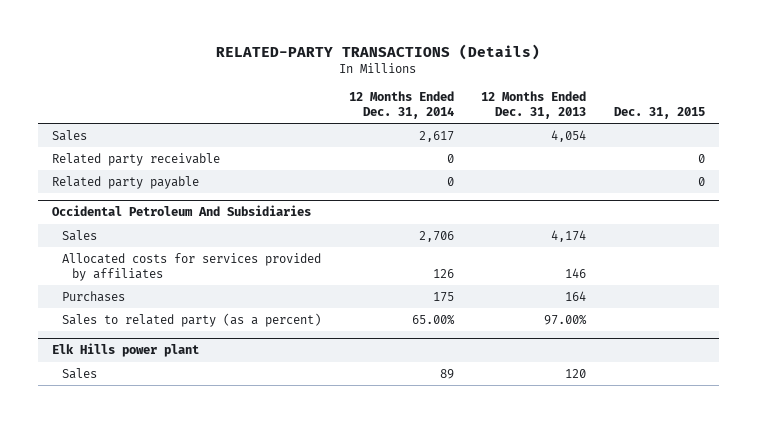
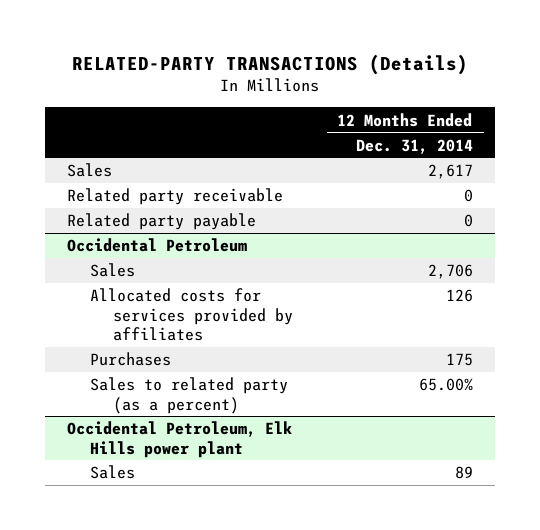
- | 12 Months Ended Dec. 31, 2014 | 12 Months Ended Dec. 31, 2013 | Dec. 31, 2015
+ | 12 Months Ended Dec. 31, 2014
- Occidental Petroleum And Subsidiaries
+ Occidental Petroleum
- Elk Hills power plant
+ Occidental Petroleum, Elk Hills power plant

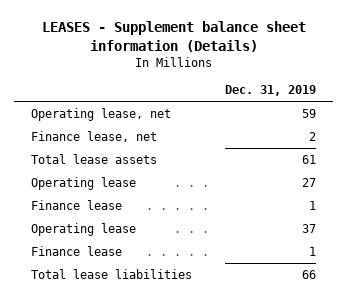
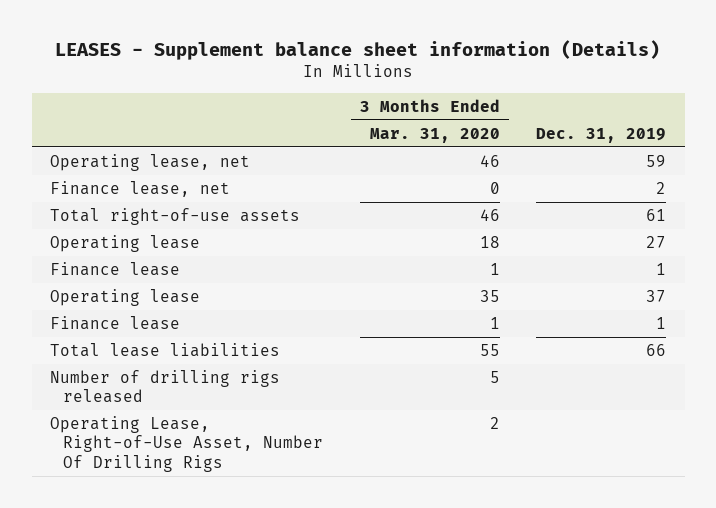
- | Dec. 31, 2019
+ | 3 Months Ended Mar. 31, 2020 | Dec. 31, 2019
- Total lease assets | 61
+ Total right-of-use assets | 46 | 61
+ Number of drilling rigs released | 5 |
+ Operating Lease, Right-of-Use Asset, Number Of Drilling Rigs | 2 |

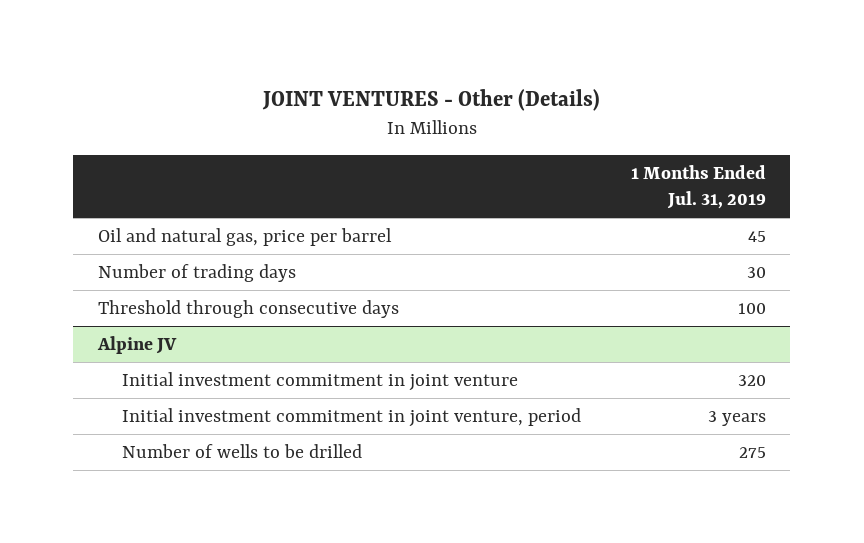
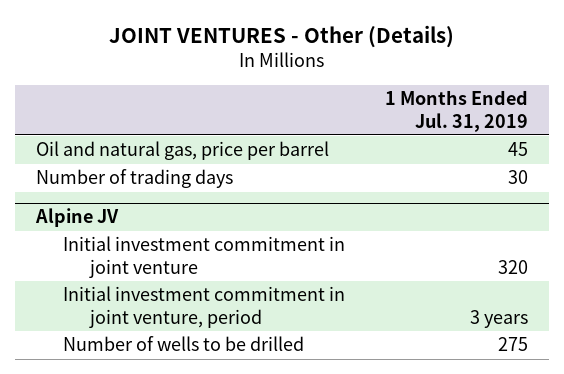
- Threshold through consecutive days | 100

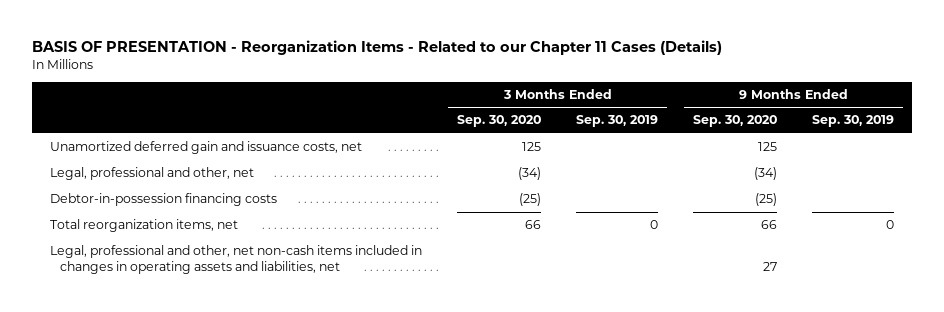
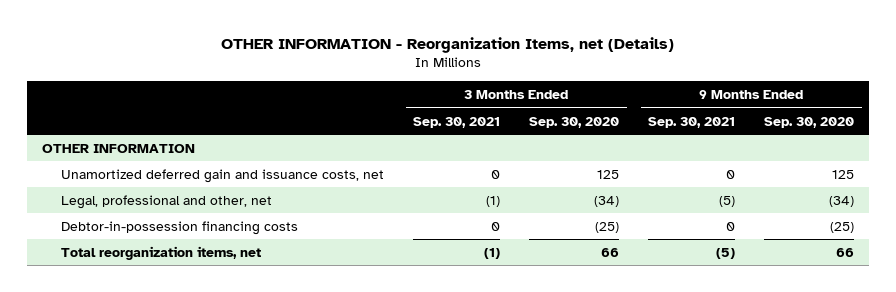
- BASIS OF PRESENTATION - Reorganization Items - Related to our Chapter 11 Cases (Details)
+ OTHER INFORMATION - Reorganization Items, net (Details)
- | 3 Months Ended Sep. 30, 2020 | 3 Months Ended Sep. 30, 2019 | 9 Months Ended Sep. 30, 2020 | 9 Months Ended Sep. 30, 2019
+ | 3 Months Ended Sep. 30, 2021 | 3 Months Ended Sep. 30, 2020 | 9 Months Ended Sep. 30, 2021 | 9 Months Ended Sep. 30, 2020
+ OTHER INFORMATION
- Legal, professional and other, net non-cash items included in changes in operating assets and liabilities, net | | | 27 |

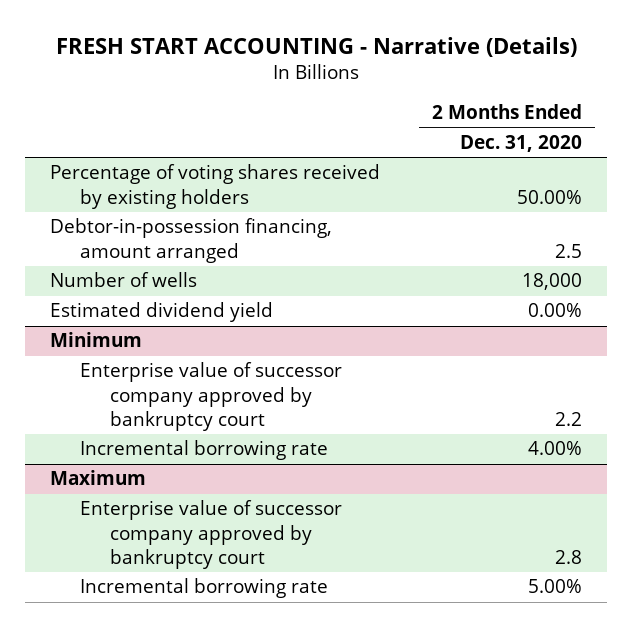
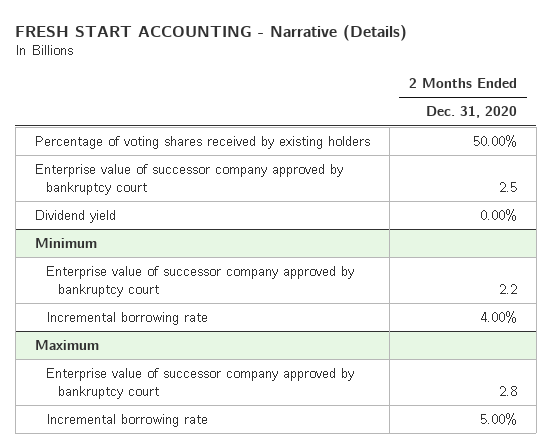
- Debtor-in-possession financing, amount arranged | 2.5
- Number of wells | 18,000
- Estimated dividend yield | 0.00%
+ Enterprise value of successor company approved by bankruptcy court | 2.5
+ Dividend yield | 0.00%

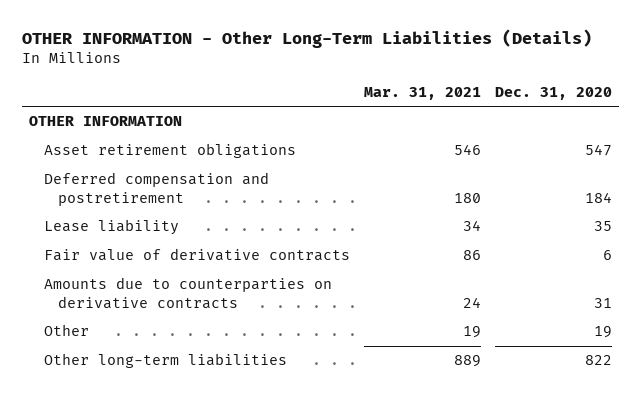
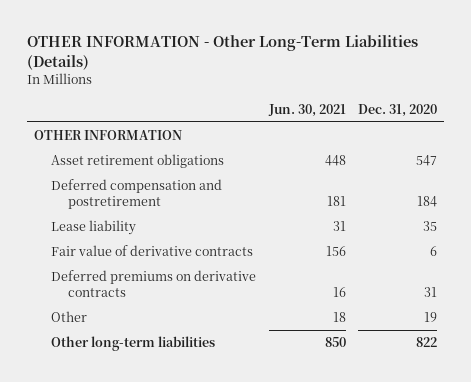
- | Mar. 31, 2021 | Dec. 31, 2020
+ | Jun. 30, 2021 | Dec. 31, 2020
- Amounts due to counterparties on derivative contracts | 24 | 31
+ Deferred premiums on derivative contracts | 16 | 31

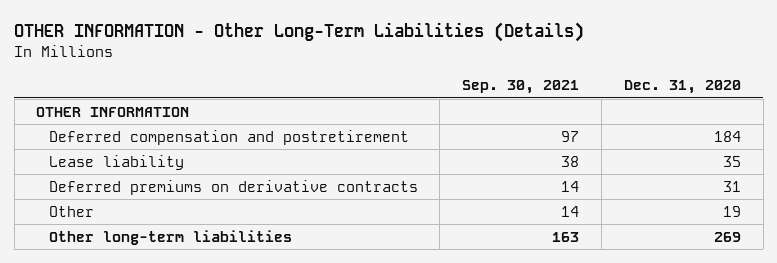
- | Jun. 30, 2021 | Dec. 31, 2020
+ | Sep. 30, 2021 | Dec. 31, 2020
- Asset retirement obligations | 448 | 547
- Fair value of derivative contracts | 156 | 6
- Other long-term liabilities | 850 | 822
+ Other long-term liabilities | 163 | 269

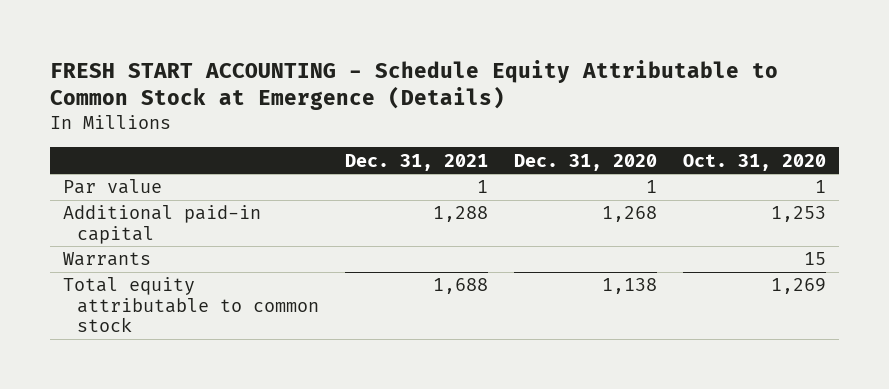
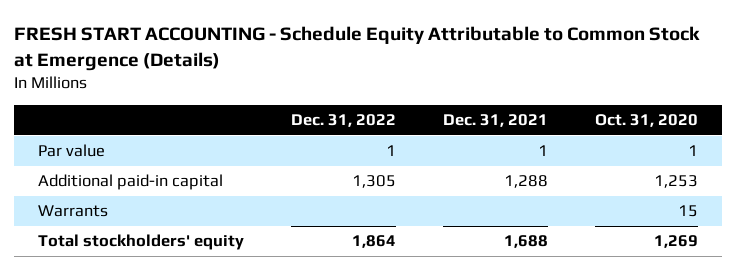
- | Dec. 31, 2021 | Dec. 31, 2020 | Oct. 31, 2020
+ | Dec. 31, 2022 | Dec. 31, 2021 | Oct. 31, 2020
- Total equity attributable to common stock | 1,688 | 1,138 | 1,269
+ Total stockholders' equity | 1,864 | 1,688 | 1,269

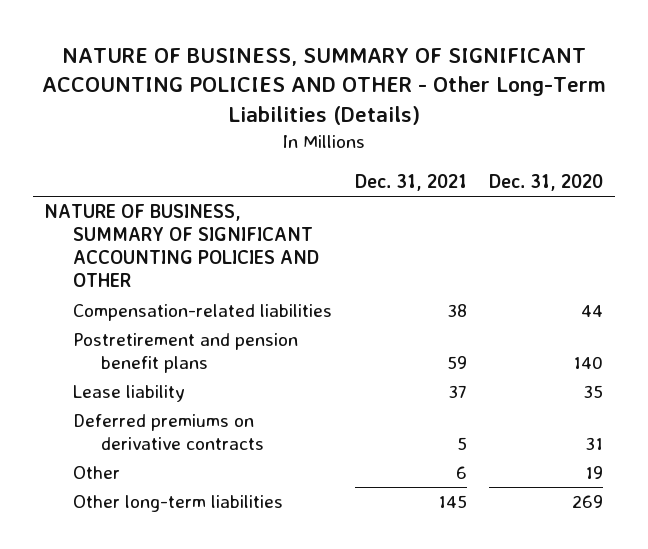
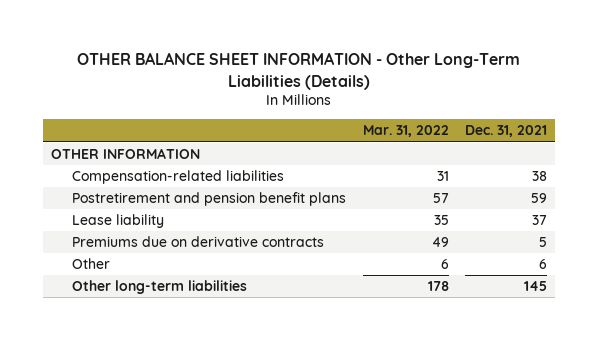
- NATURE OF BUSINESS, SUMMARY OF SIGNIFICANT ACCOUNTING POLICIES AND OTHER - Other Long-Term Liabilities (Details)
+ OTHER BALANCE SHEET INFORMATION - Other Long-Term Liabilities (Details)
- | Dec. 31, 2021 | Dec. 31, 2020
+ | Mar. 31, 2022 | Dec. 31, 2021
- NATURE OF BUSINESS, SUMMARY OF SIGNIFICANT ACCOUNTING POLICIES AND OTHER
+ OTHER INFORMATION
- Deferred premiums on derivative contracts | 5 | 31
+ Premiums due on derivative contracts | 49 | 5

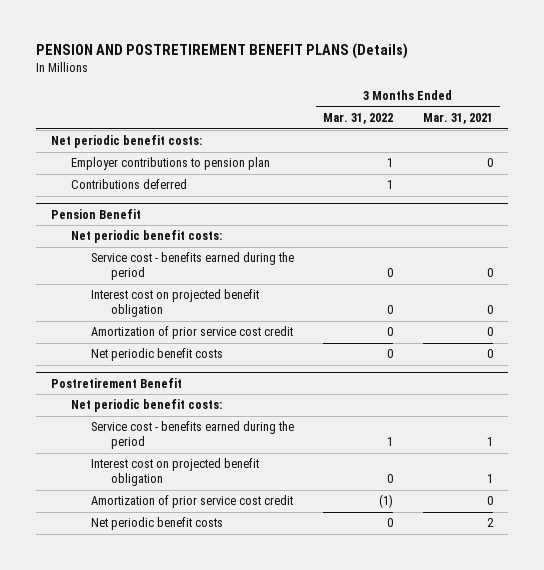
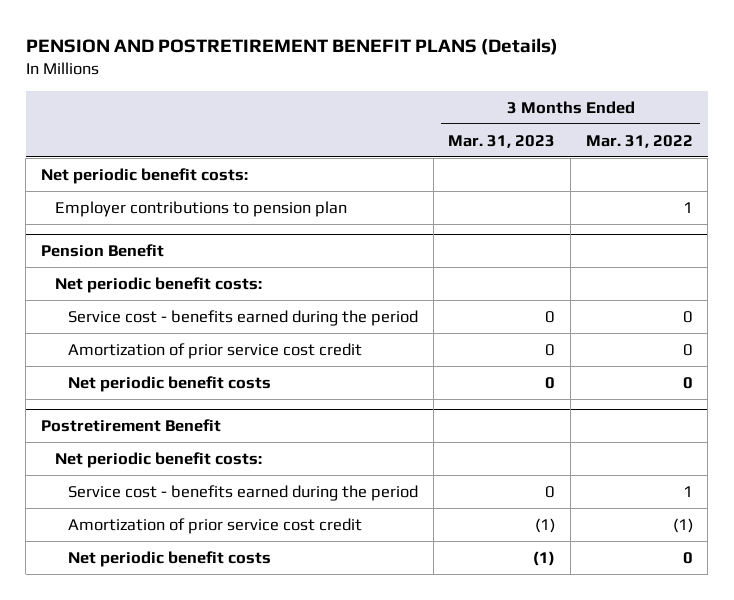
- | 3 Months Ended Mar. 31, 2022 | 3 Months Ended Mar. 31, 2021
+ | 3 Months Ended Mar. 31, 2023 | 3 Months Ended Mar. 31, 2022
- Contributions deferred | 1 |
@ Pension Benefit
- Interest cost on projected benefit obligation | 0 | 0
@ Postretirement Benefit
- Interest cost on projected benefit obligation | 0 | 1

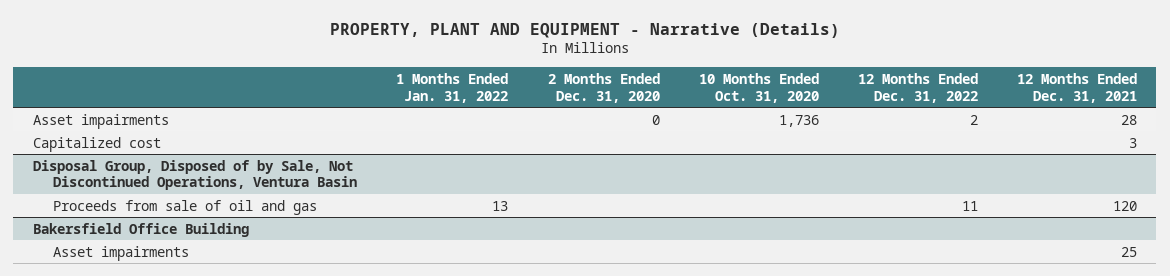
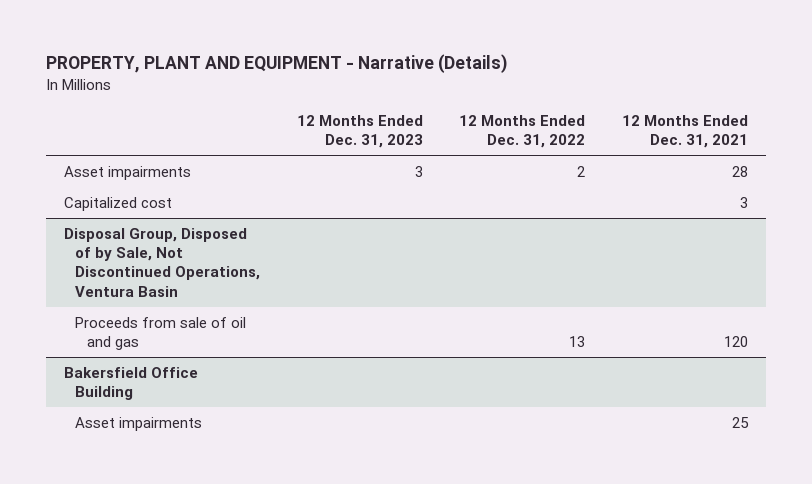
- | 1 Months Ended Jan. 31, 2022 | 2 Months Ended Dec. 31, 2020 | 10 Months Ended Oct. 31, 2020 | 12 Months Ended Dec. 31, 2022 | 12 Months Ended Dec. 31, 2021
+ | 12 Months Ended Dec. 31, 2023 | 12 Months Ended Dec. 31, 2022 | 12 Months Ended Dec. 31, 2021
@ Disposal Group, Disposed of by Sale, Not Discontinued Operations, Ventura Basin
- Proceeds from sale of oil and gas | 13 | | | 11 | 120
+ Proceeds from sale of oil and gas | | 13 | 120

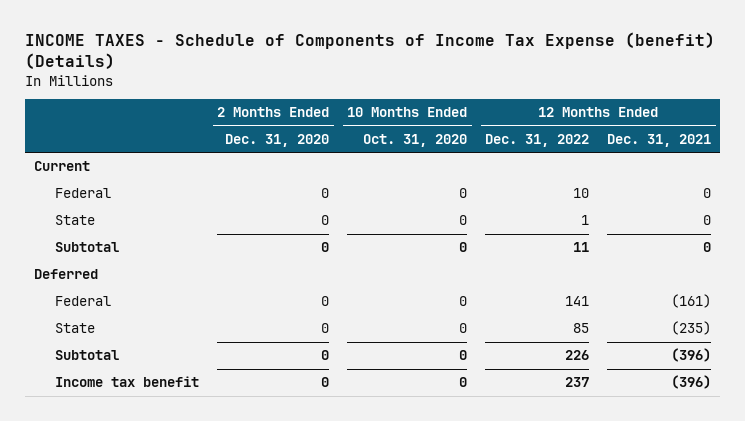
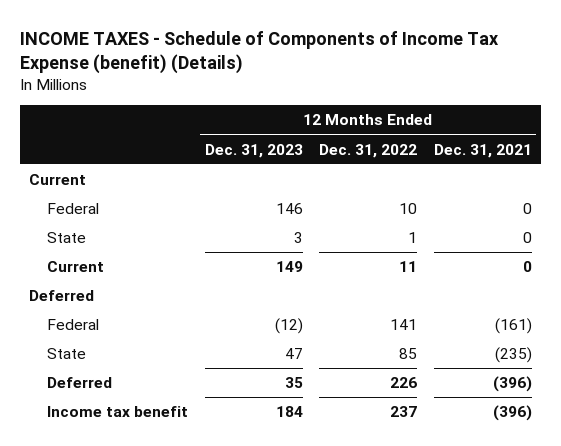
- | 2 Months Ended Dec. 31, 2020 | 10 Months Ended Oct. 31, 2020 | 12 Months Ended Dec. 31, 2022 | 12 Months Ended Dec. 31, 2021
+ | 12 Months Ended Dec. 31, 2023 | 12 Months Ended Dec. 31, 2022 | 12 Months Ended Dec. 31, 2021
- Subtotal | 0 | 0 | 11 | 0
+ Current | 149 | 11 | 0
- Subtotal | 0 | 0 | 226 | (396)
+ Deferred | 35 | 226 | (396)

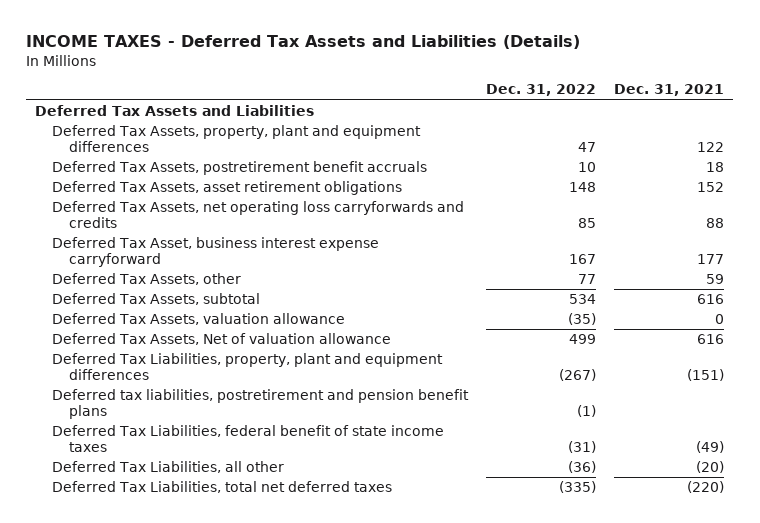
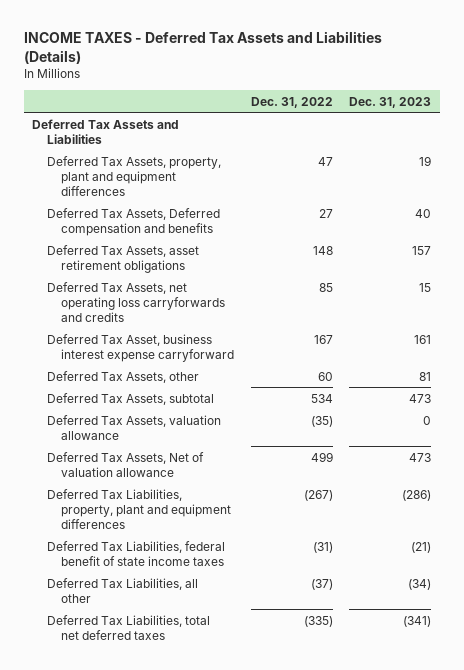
- | Dec. 31, 2022 | Dec. 31, 2021
+ | Dec. 31, 2022 | Dec. 31, 2023
- Deferred Tax Assets, postretirement benefit accruals | 10 | 18
+ Deferred Tax Assets, Deferred compensation and benefits | 27 | 40
- Deferred Tax Assets, other | 77 | 59
+ Deferred Tax Assets, other | 60 | 81
- Deferred tax liabilities, postretirement and pension benefit plans | (1) |
- Deferred Tax Liabilities, all other | (36) | (20)
+ Deferred Tax Liabilities, all other | (37) | (34)

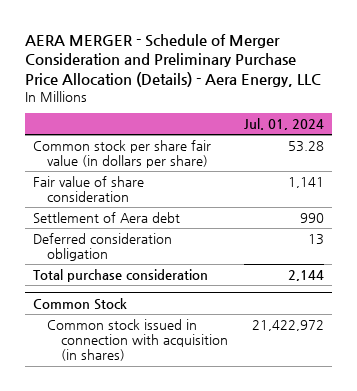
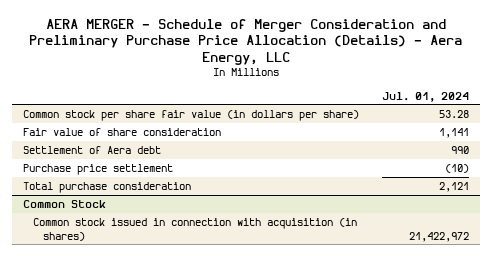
- Deferred consideration obligation | 13
- Total purchase consideration | 2,144
+ Purchase price settlement | (10)
+ Total purchase consideration | 2,121

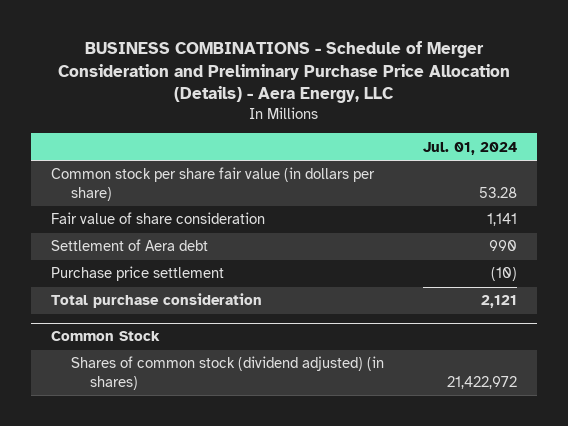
- AERA MERGER - Schedule of Merger Consideration and Preliminary Purchase Price Allocation (Details) - Aera Energy, LLC
+ BUSINESS COMBINATIONS - Schedule of Merger Consideration and Preliminary Purchase Price Allocation (Details) - Aera Energy, LLC
@ Common Stock
- Common stock issued in connection with acquisition (in shares) | 21,422,972
+ Shares of common stock (dividend adjusted) (in shares) | 21,422,972

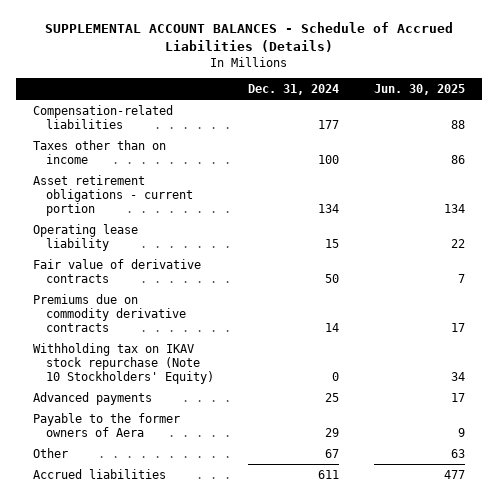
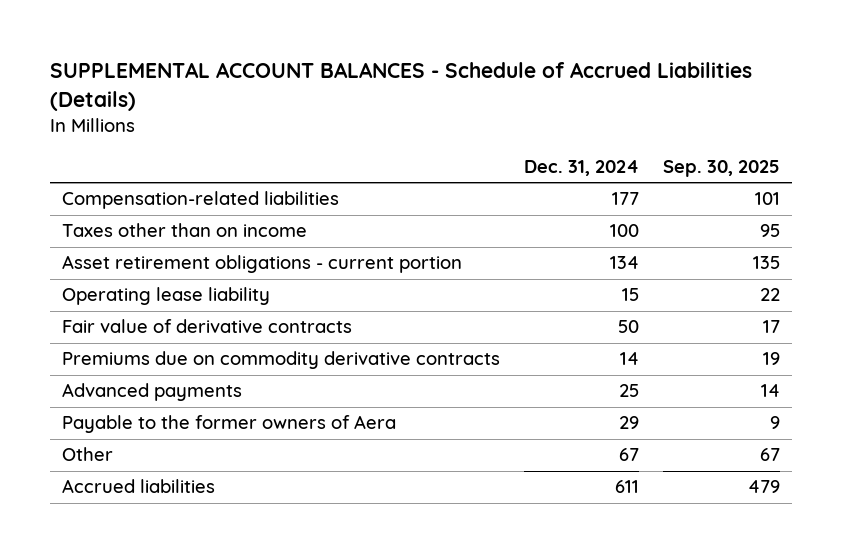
- | Dec. 31, 2024 | Jun. 30, 2025
+ | Dec. 31, 2024 | Sep. 30, 2025
- Withholding tax on IKAV stock repurchase (Note 10 Stockholders' Equity) | 0 | 34

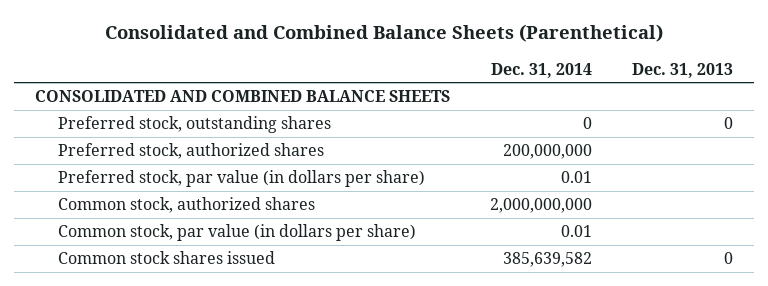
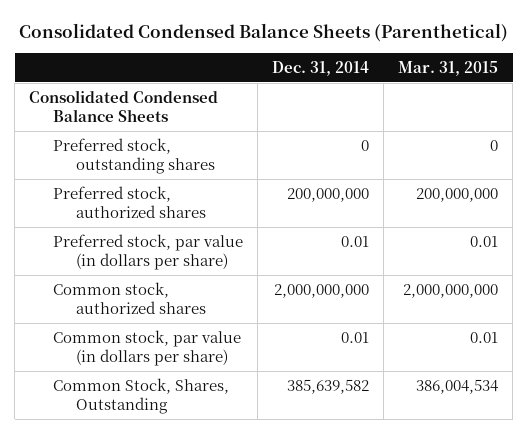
- Consolidated and Combined Balance Sheets (Parenthetical)
+ Consolidated Condensed Balance Sheets (Parenthetical)
- | Dec. 31, 2014 | Dec. 31, 2013
+ | Dec. 31, 2014 | Mar. 31, 2015
- CONSOLIDATED AND COMBINED BALANCE SHEETS
+ Consolidated Condensed Balance Sheets
- Common stock shares issued | 385,639,582 | 0
+ Common Stock, Shares, Outstanding | 385,639,582 | 386,004,534

